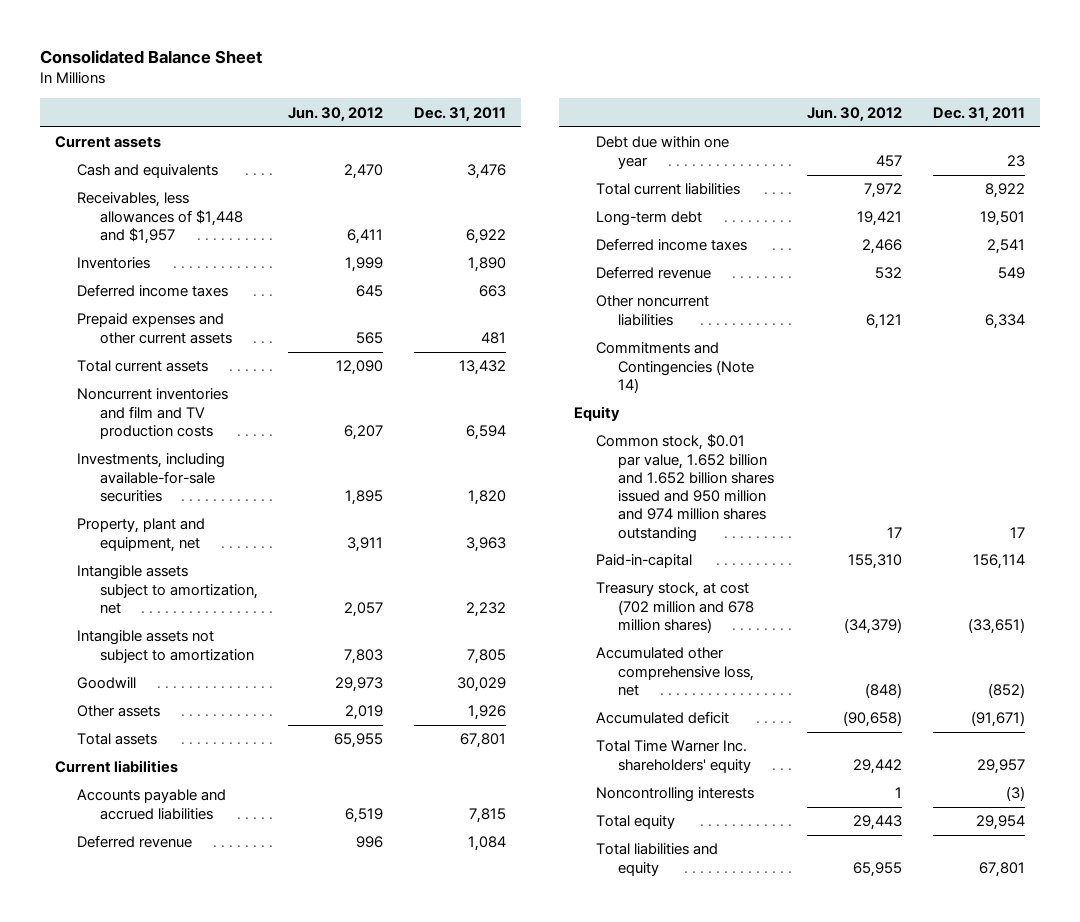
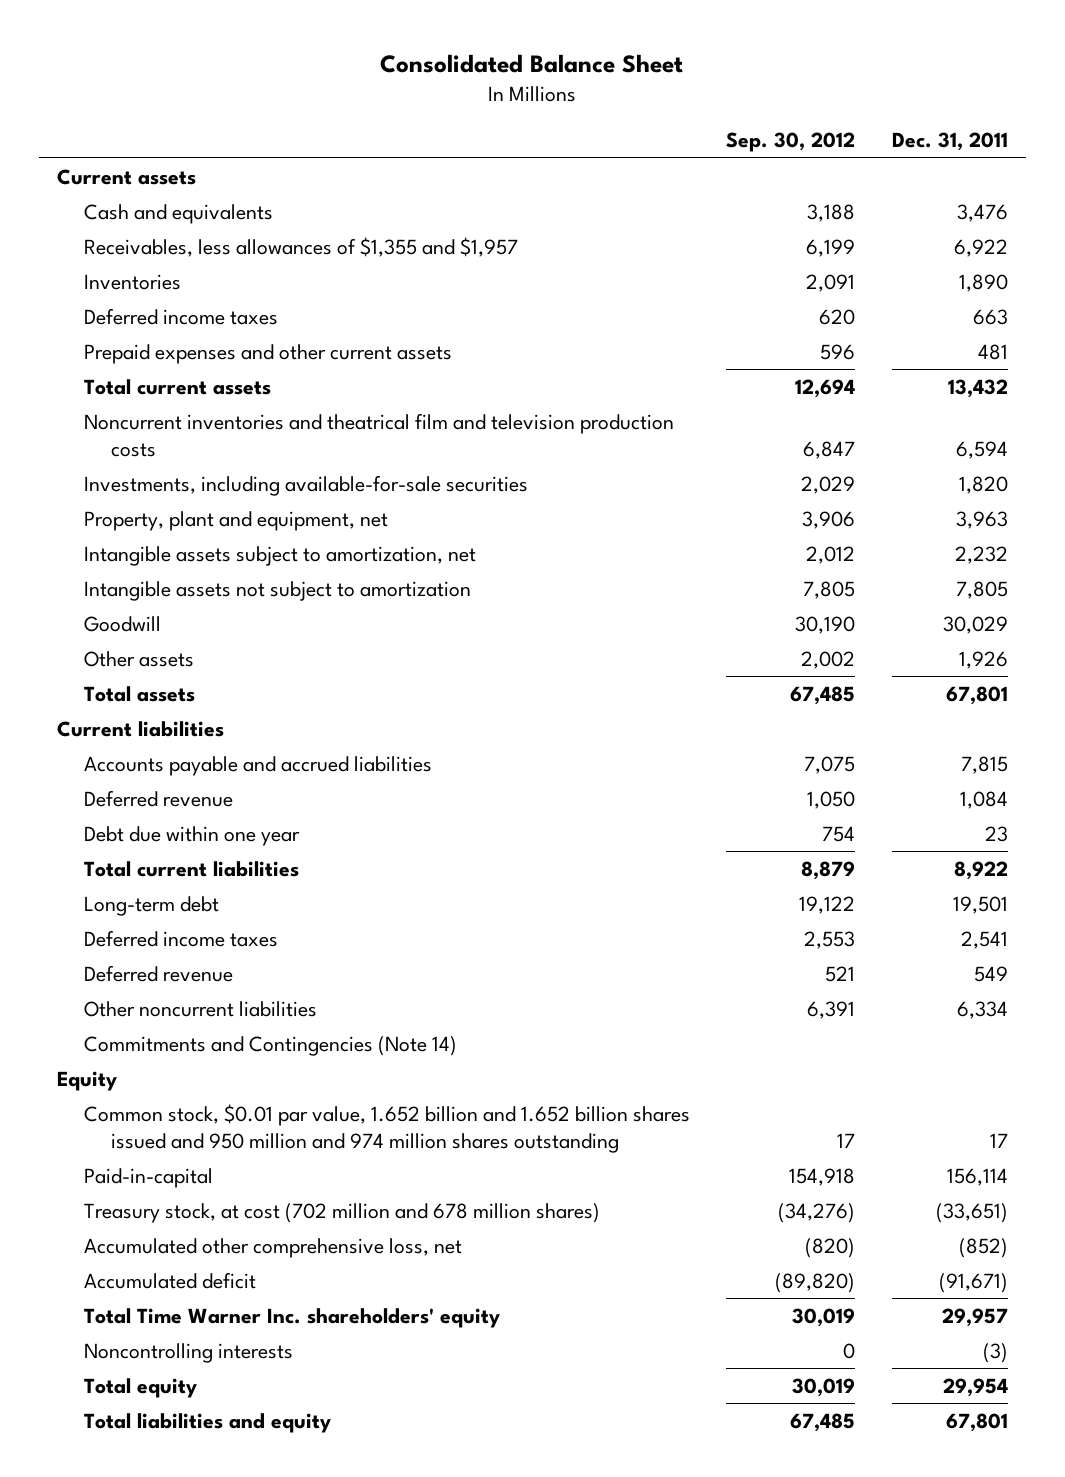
- | Jun. 30, 2012 | Dec. 31, 2011
+ | Sep. 30, 2012 | Dec. 31, 2011
- Receivables, less allowances of $1,448 and $1,957 | 6,411 | 6,922
+ Receivables, less allowances of $1,355 and $1,957 | 6,199 | 6,922
- Noncurrent inventories and film and TV production costs | 6,207 | 6,594
+ Noncurrent inventories and theatrical film and television production costs | 6,847 | 6,594

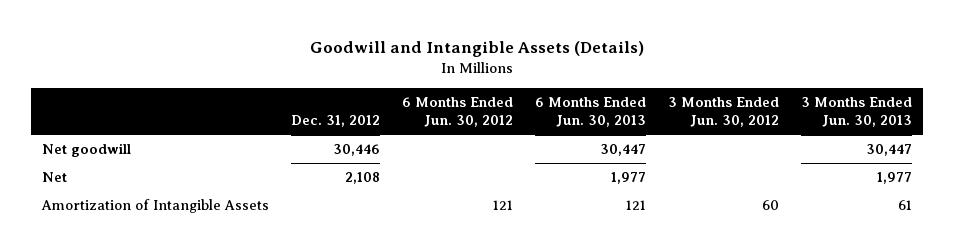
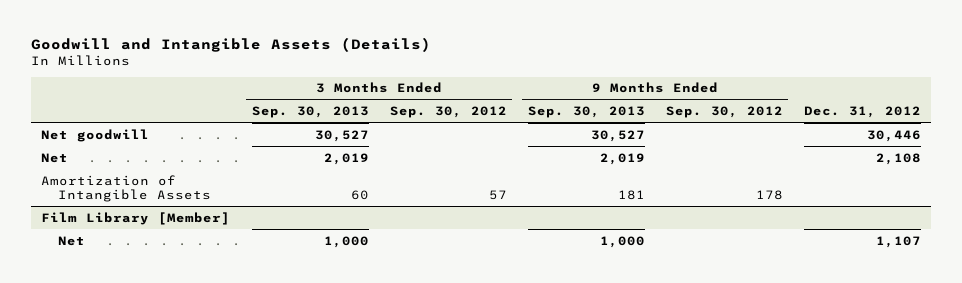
- | Dec. 31, 2012 | 6 Months Ended Jun. 30, 2012 | 6 Months Ended Jun. 30, 2013 | 3 Months Ended Jun. 30, 2012 | 3 Months Ended Jun. 30, 2013
+ | 3 Months Ended Sep. 30, 2013 | 3 Months Ended Sep. 30, 2012 | 9 Months Ended Sep. 30, 2013 | 9 Months Ended Sep. 30, 2012 | Dec. 31, 2012
+ Film Library [Member]
+ Net | 1,000 | | 1,000 | | 1,107

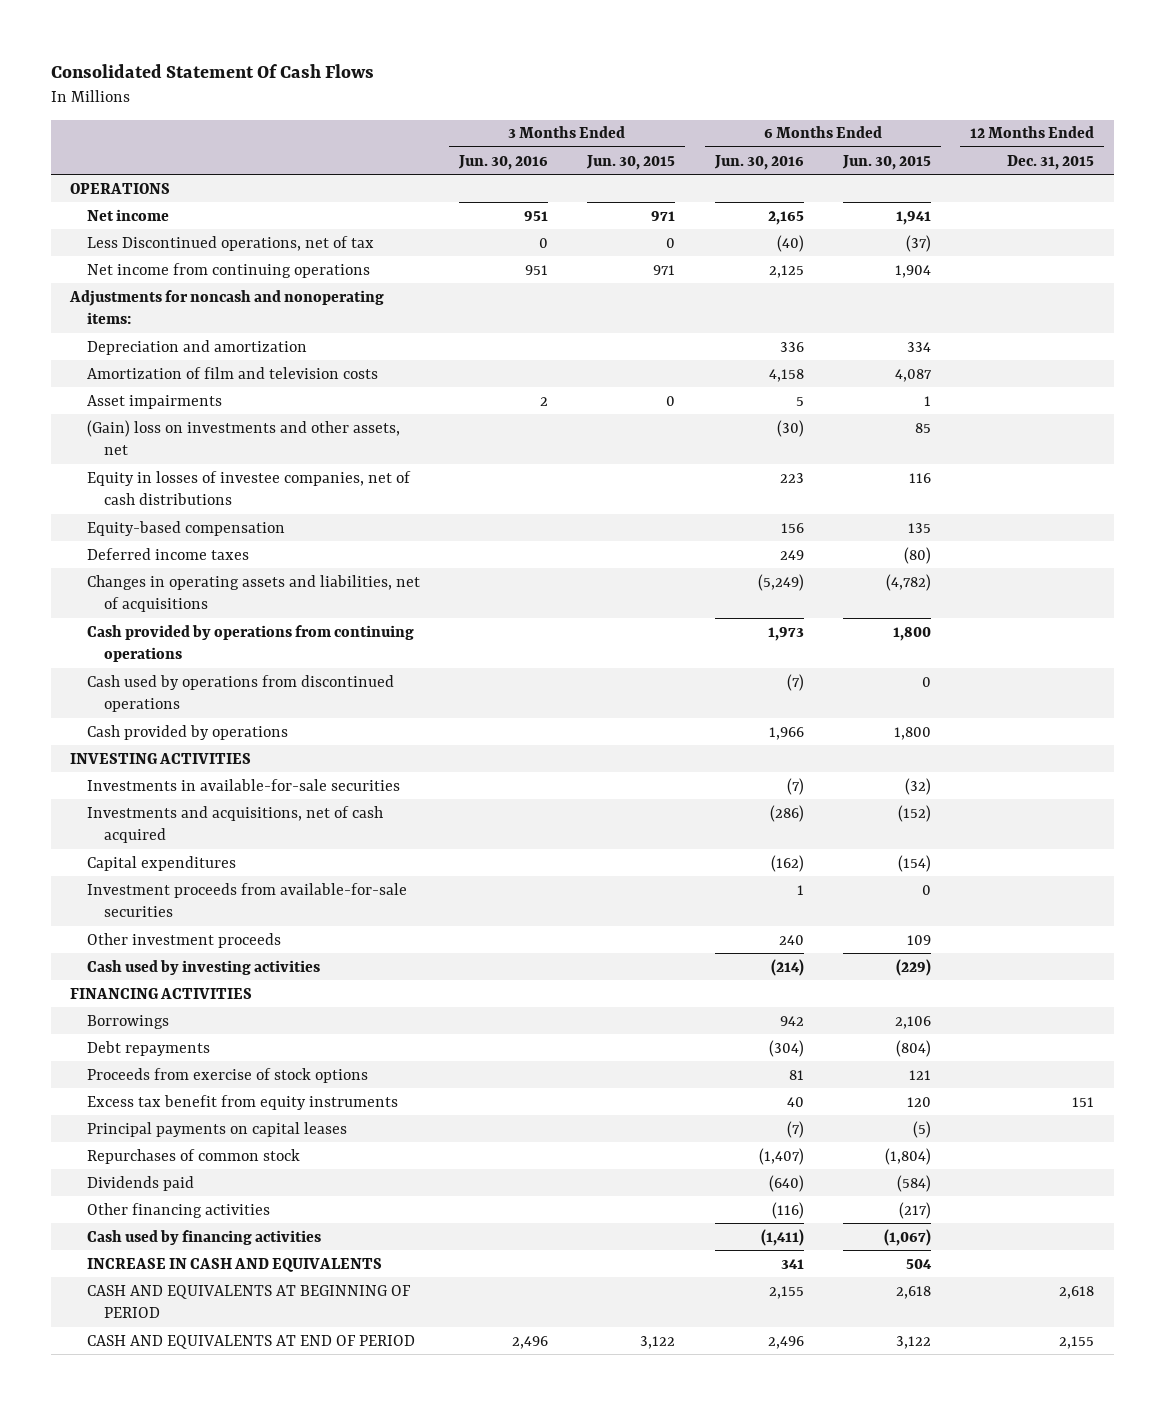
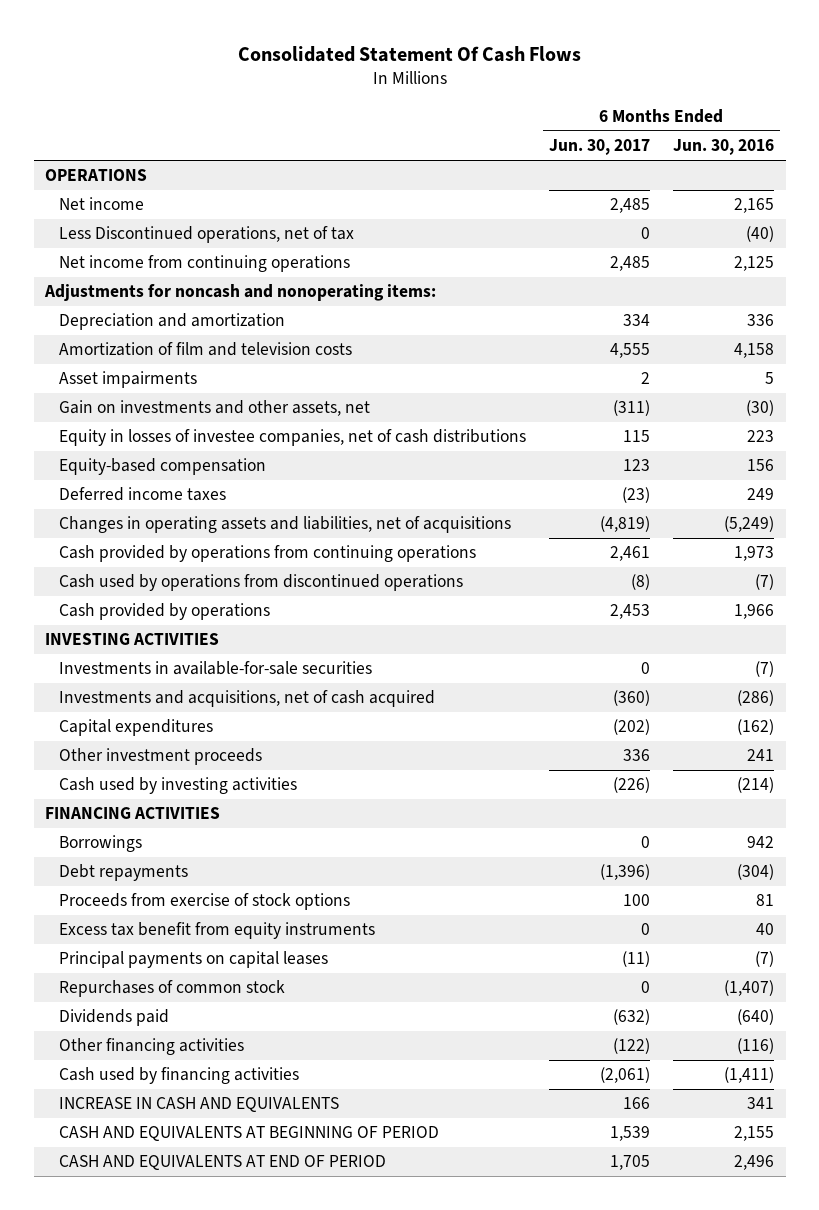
- | 3 Months Ended Jun. 30, 2016 | 3 Months Ended Jun. 30, 2015 | 6 Months Ended Jun. 30, 2016 | 6 Months Ended Jun. 30, 2015 | 12 Months Ended Dec. 31, 2015
+ | 6 Months Ended Jun. 30, 2017 | 6 Months Ended Jun. 30, 2016
- (Gain) loss on investments and other assets, net | | | (30) | 85 |
+ Gain on investments and other assets, net | (311) | (30)
- Investment proceeds from available-for-sale securities | | | 1 | 0 |
- Other investment proceeds | | | 240 | 109 |
+ Other investment proceeds | 336 | 241

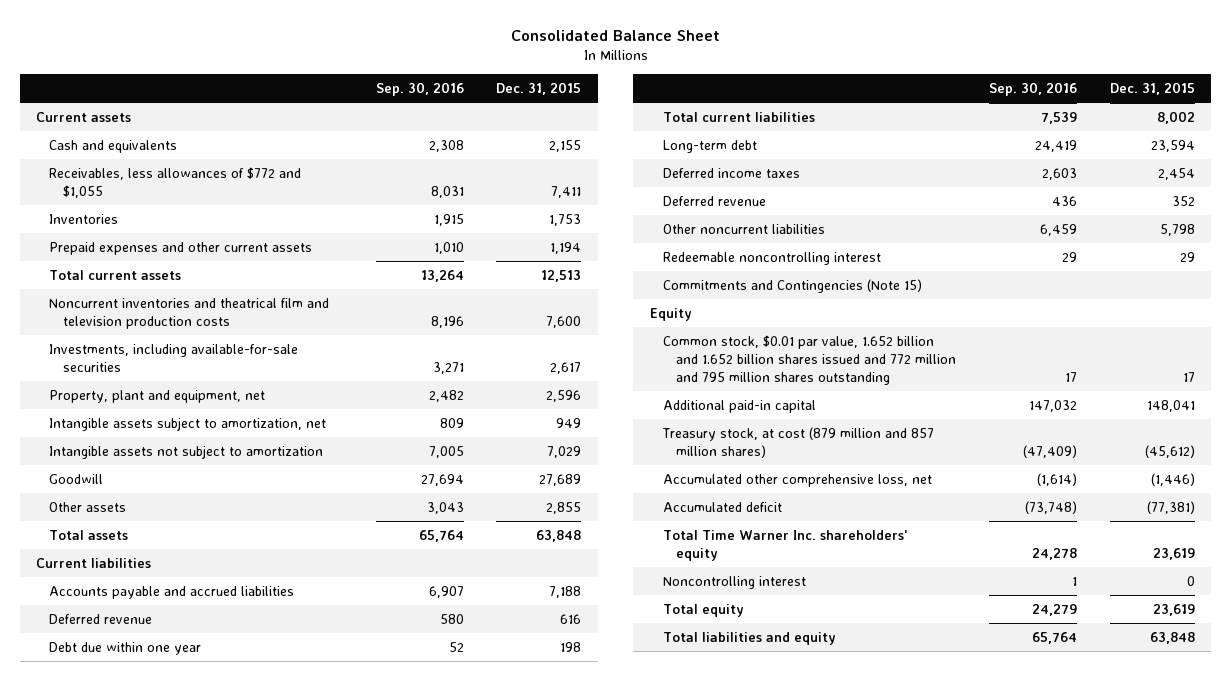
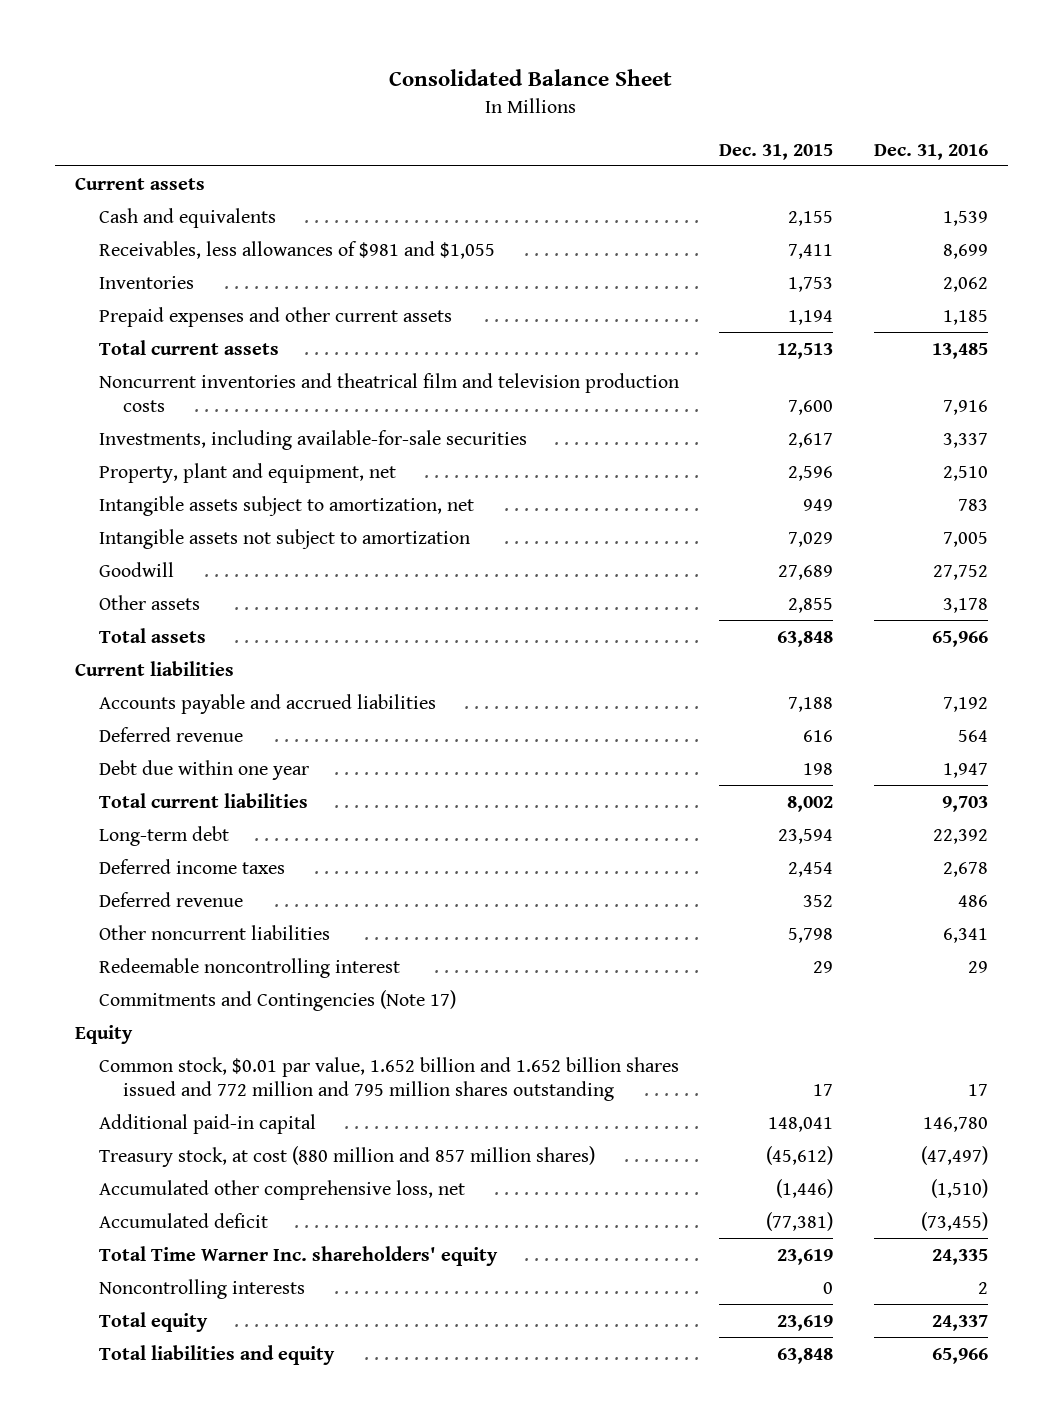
- | Sep. 30, 2016 | Dec. 31, 2015
+ | Dec. 31, 2015 | Dec. 31, 2016
- Receivables, less allowances of $772 and $1,055 | 8,031 | 7,411
+ Receivables, less allowances of $981 and $1,055 | 7,411 | 8,699
- Commitments and Contingencies (Note 15)
+ Commitments and Contingencies (Note 17)
- Treasury stock, at cost (879 million and 857 million shares) | (47,409) | (45,612)
+ Treasury stock, at cost (880 million and 857 million shares) | (45,612) | (47,497)
- Noncontrolling interest | 1 | 0
+ Noncontrolling interests | 0 | 2

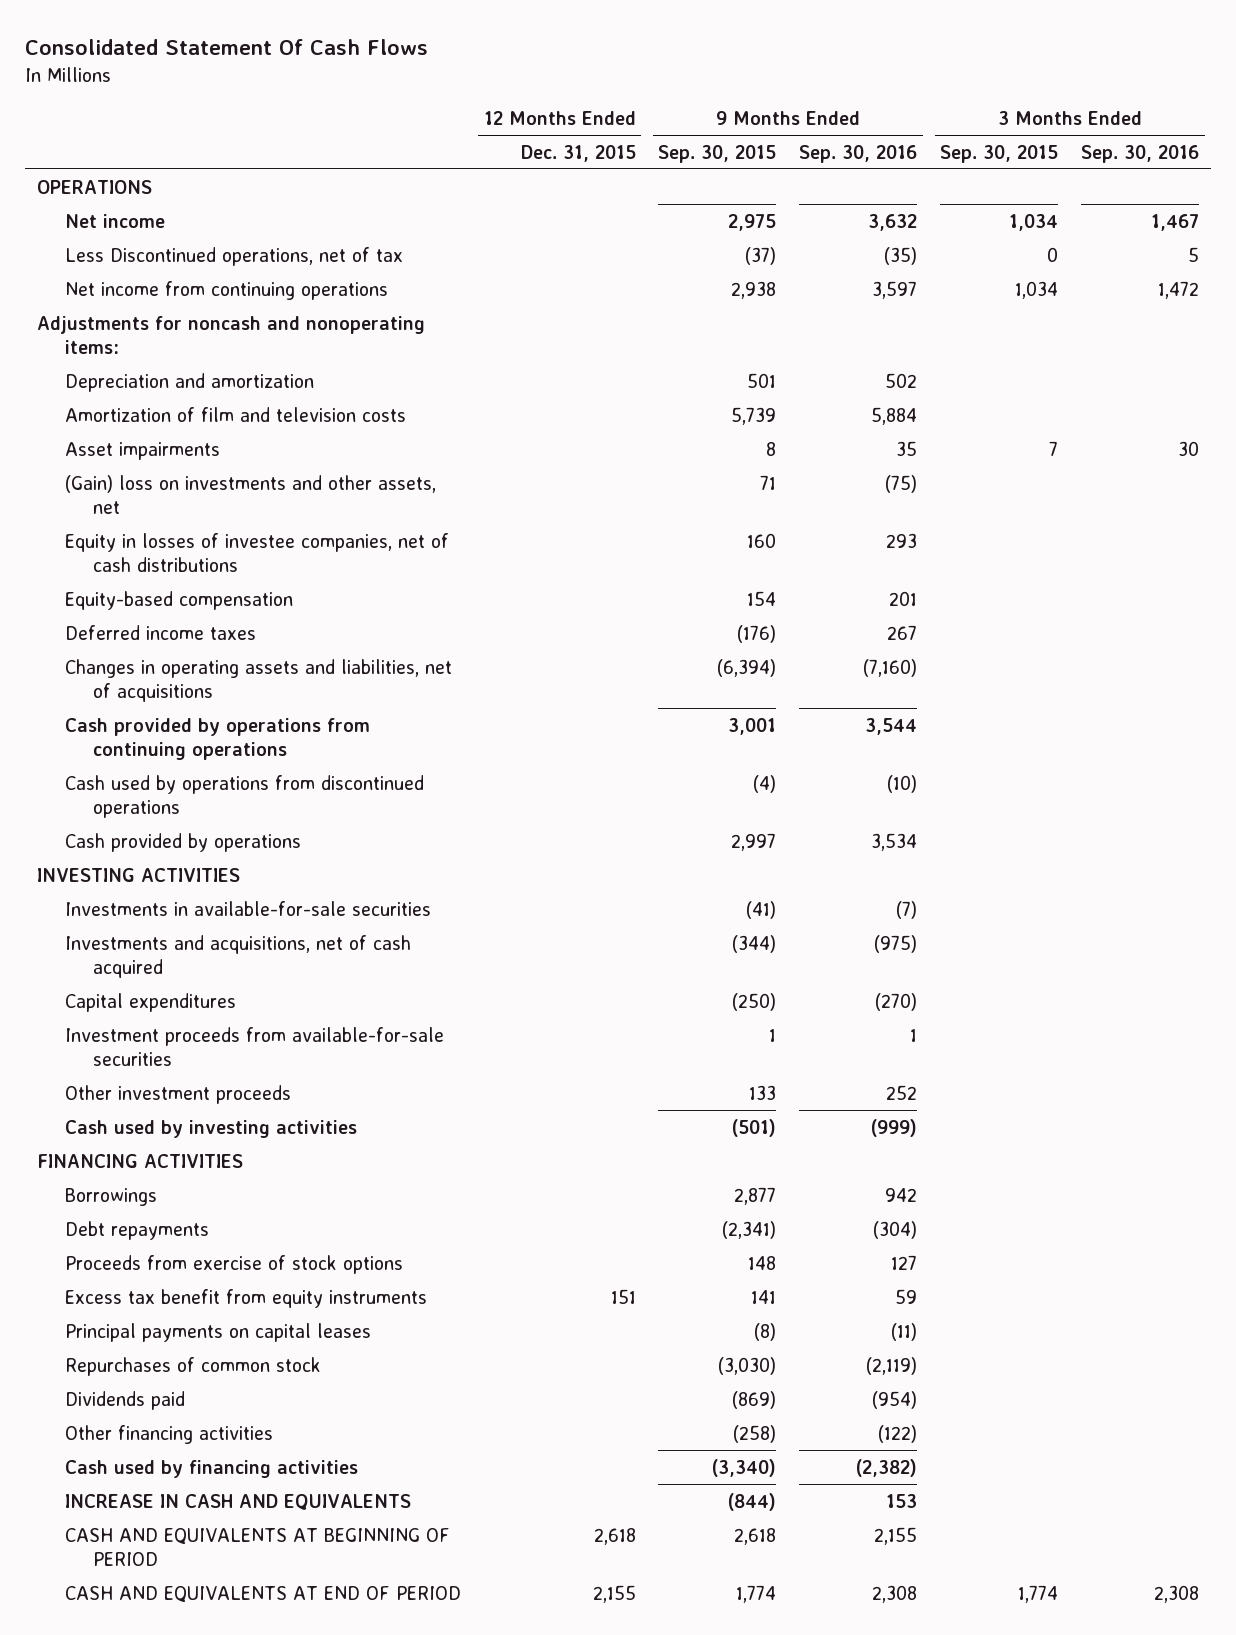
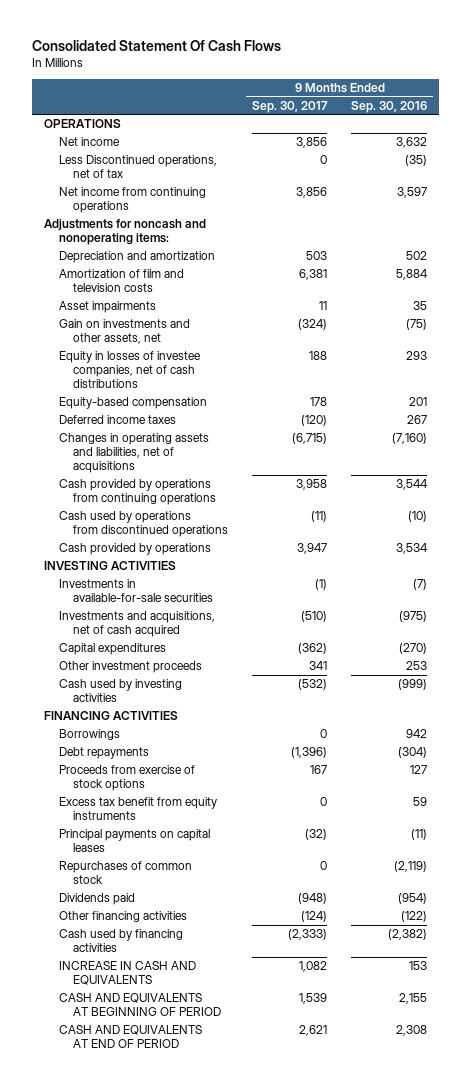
- | 12 Months Ended Dec. 31, 2015 | 9 Months Ended Sep. 30, 2015 | 9 Months Ended Sep. 30, 2016 | 3 Months Ended Sep. 30, 2015 | 3 Months Ended Sep. 30, 2016
+ | 9 Months Ended Sep. 30, 2017 | 9 Months Ended Sep. 30, 2016
- (Gain) loss on investments and other assets, net | | 71 | (75) | |
+ Gain on investments and other assets, net | (324) | (75)
- Investment proceeds from available-for-sale securities | | 1 | 1 | |
- Other investment proceeds | | 133 | 252 | |
+ Other investment proceeds | 341 | 253

